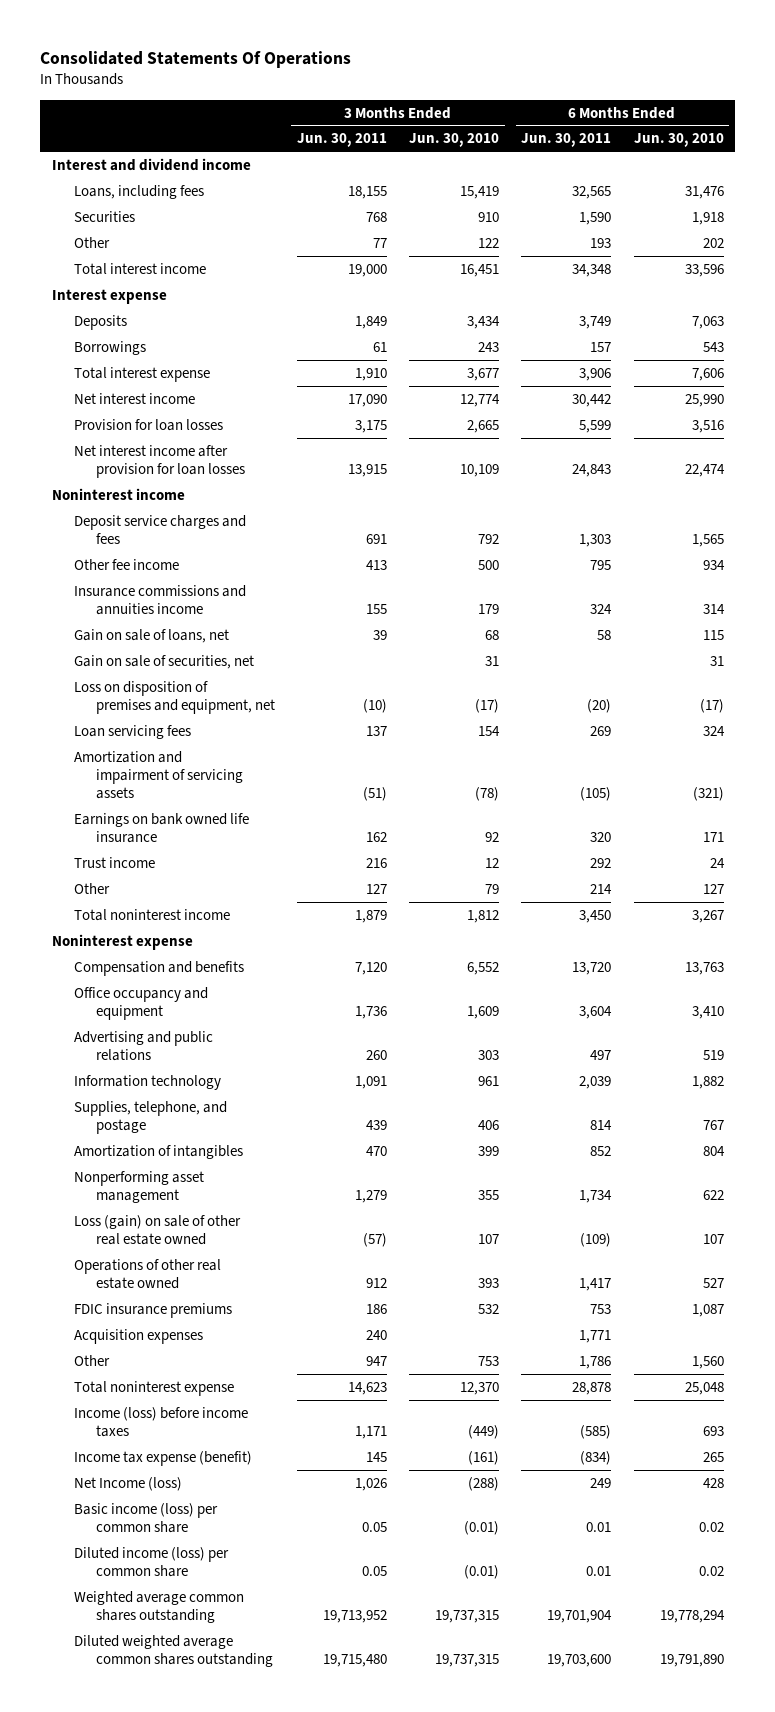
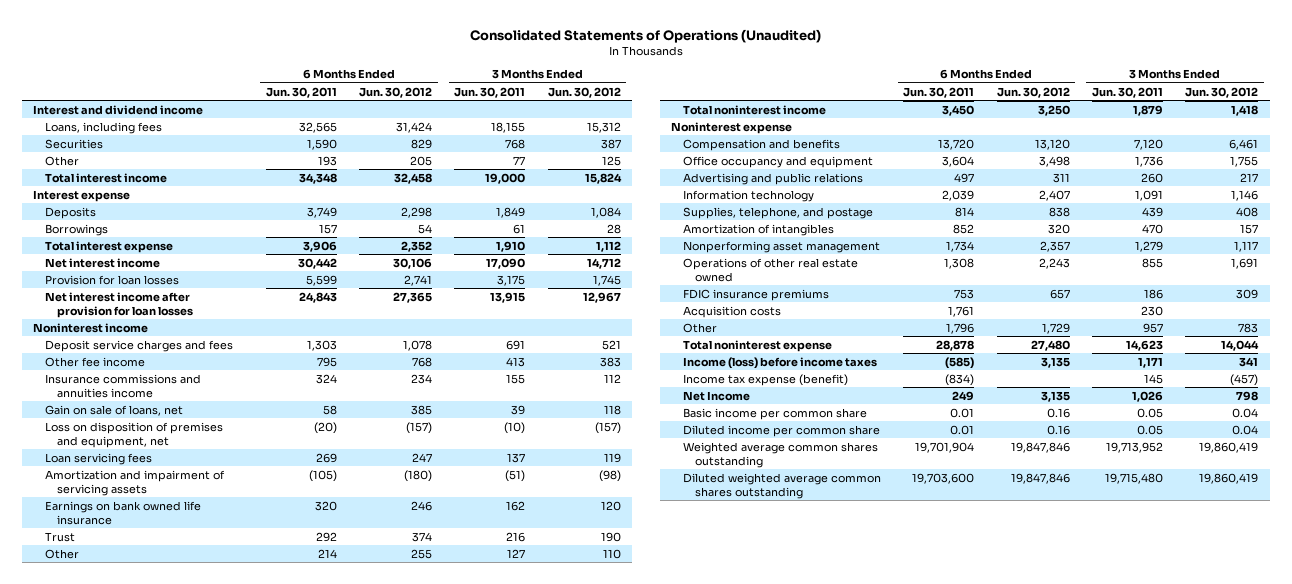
- Consolidated Statements Of Operations
+ Consolidated Statements of Operations (Unaudited)
- | 3 Months Ended Jun. 30, 2011 | 3 Months Ended Jun. 30, 2010 | 6 Months Ended Jun. 30, 2011 | 6 Months Ended Jun. 30, 2010
+ | 6 Months Ended Jun. 30, 2011 | 6 Months Ended Jun. 30, 2012 | 3 Months Ended Jun. 30, 2011 | 3 Months Ended Jun. 30, 2012
- Gain on sale of securities, net | | 31 | | 31
- Trust income | 216 | 12 | 292 | 24
+ Trust | 292 | 374 | 216 | 190
- Loss (gain) on sale of other real estate owned | (57) | 107 | (109) | 107
- Operations of other real estate owned | 912 | 393 | 1,417 | 527
+ Operations of other real estate owned | 1,308 | 2,243 | 855 | 1,691
- Acquisition expenses | 240 | | 1,771 |
- Other | 947 | 753 | 1,786 | 1,560
+ Acquisition costs | 1,761 | | 230 |
+ Other | 1,796 | 1,729 | 957 | 783
- Net Income (loss) | 1,026 | (288) | 249 | 428
- Basic income (loss) per common share | 0.05 | (0.01) | 0.01 | 0.02
- Diluted income (loss) per common share | 0.05 | (0.01) | 0.01 | 0.02
+ Net Income | 249 | 3,135 | 1,026 | 798
+ Basic income per common share | 0.01 | 0.16 | 0.05 | 0.04
+ Diluted income per common share | 0.01 | 0.16 | 0.05 | 0.04

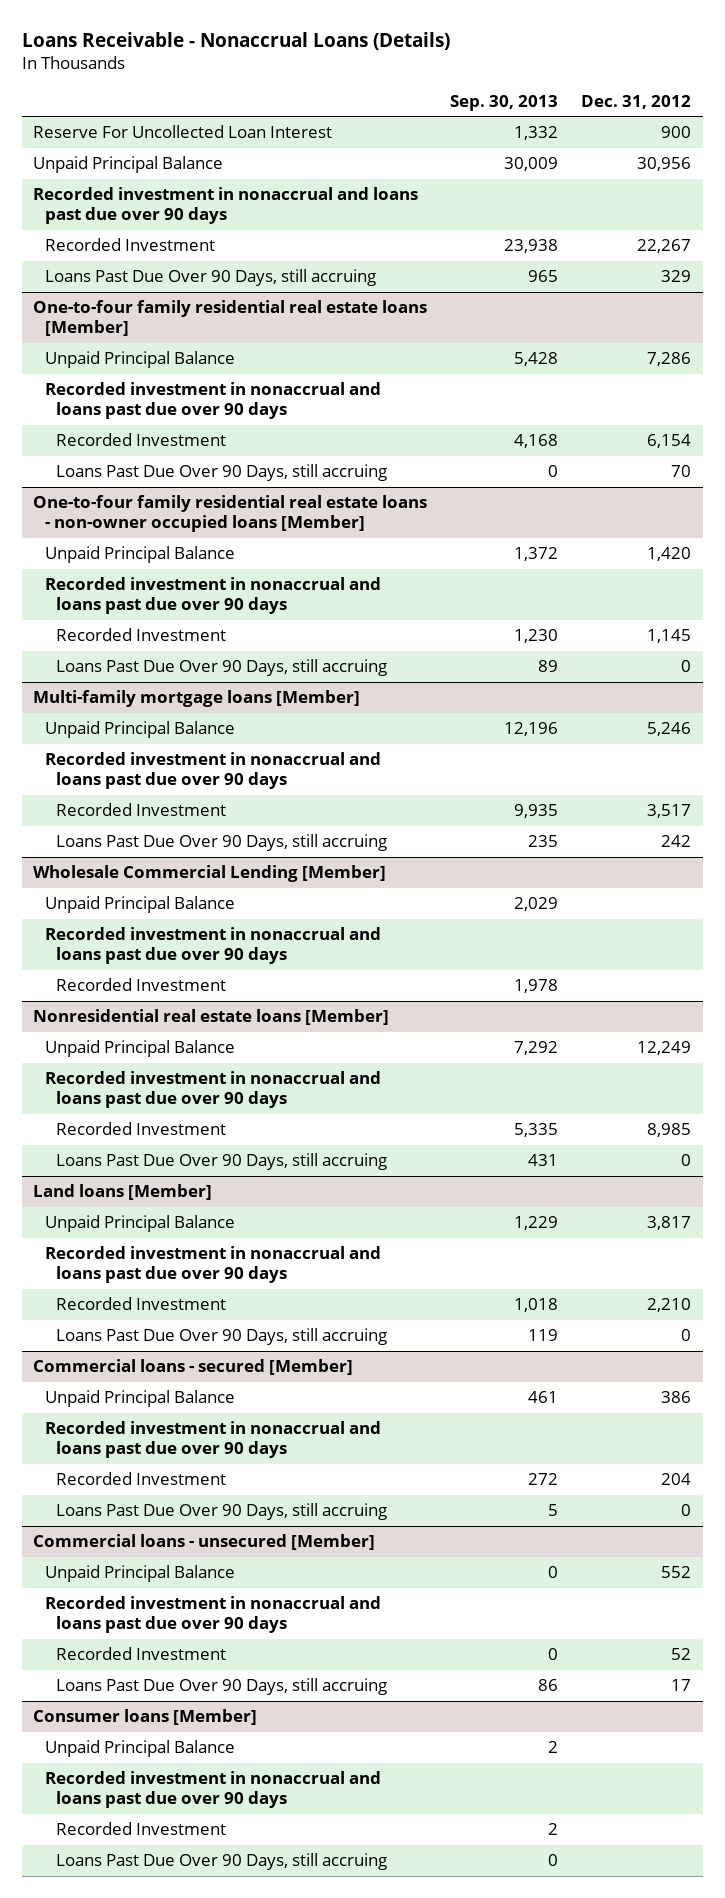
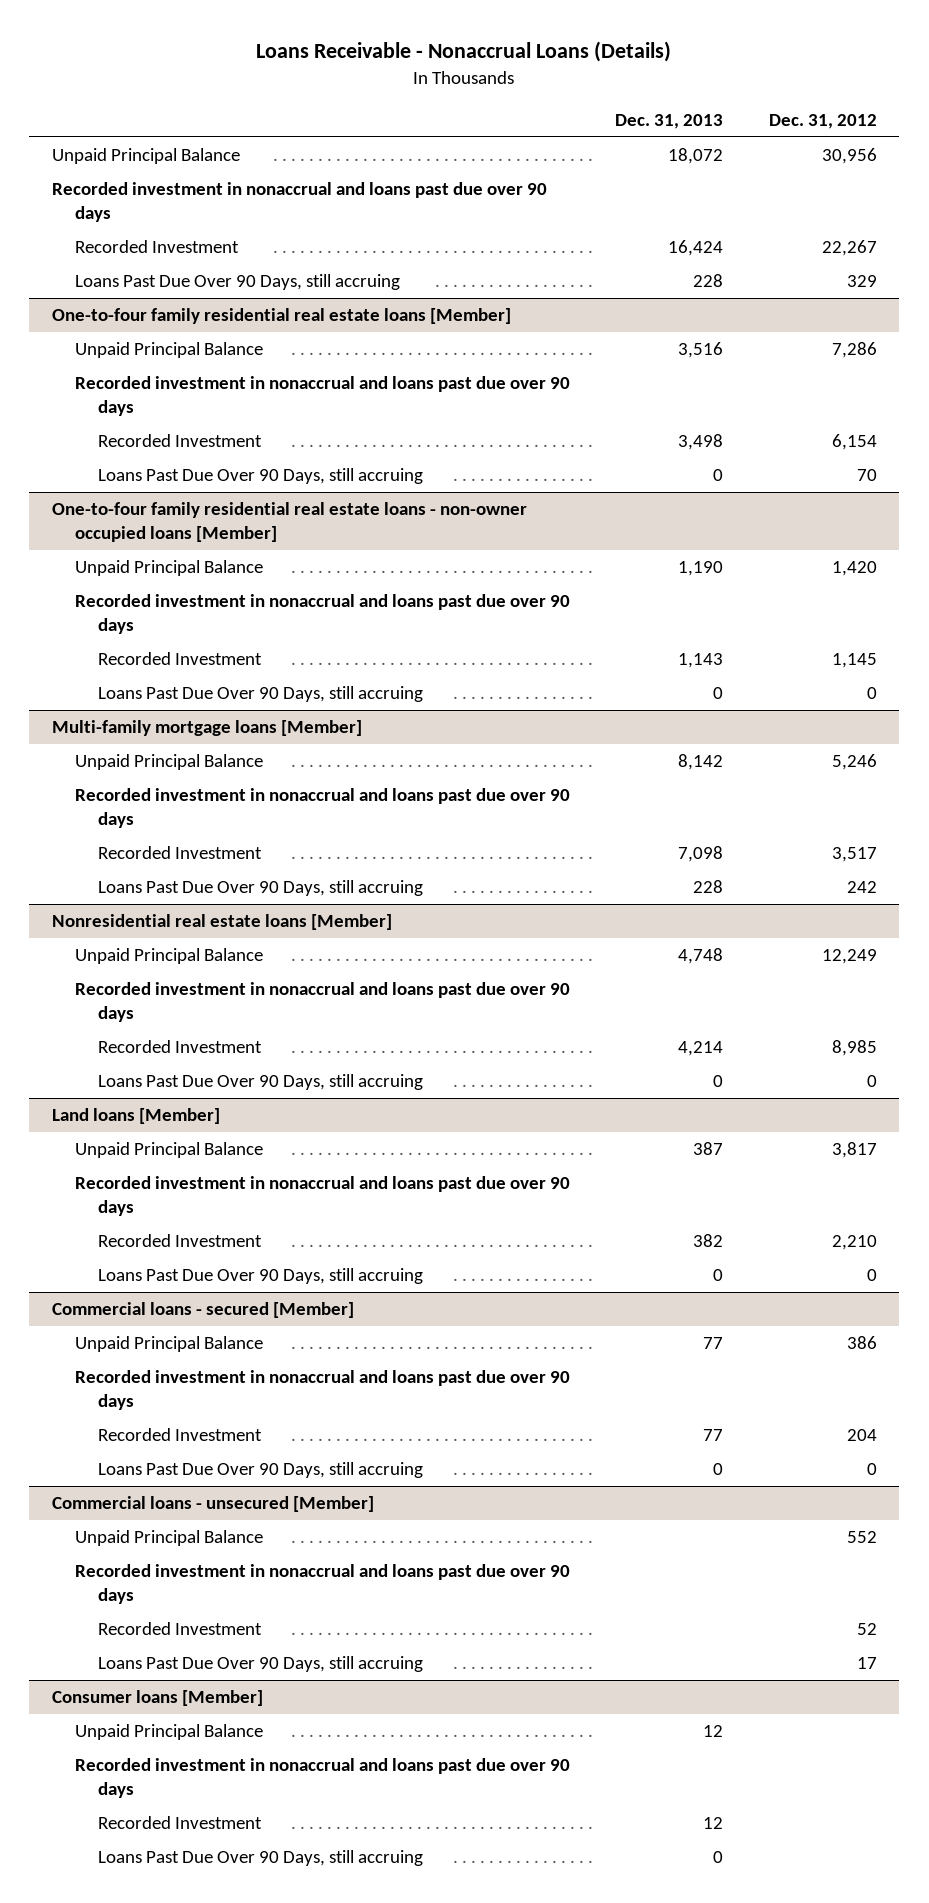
- | Sep. 30, 2013 | Dec. 31, 2012
+ | Dec. 31, 2013 | Dec. 31, 2012
- Reserve For Uncollected Loan Interest | 1,332 | 900
- Wholesale Commercial Lending [Member]
- Unpaid Principal Balance | 2,029 |
- Recorded investment in nonaccrual and loans past due over 90 days
- Recorded Investment | 1,978 |

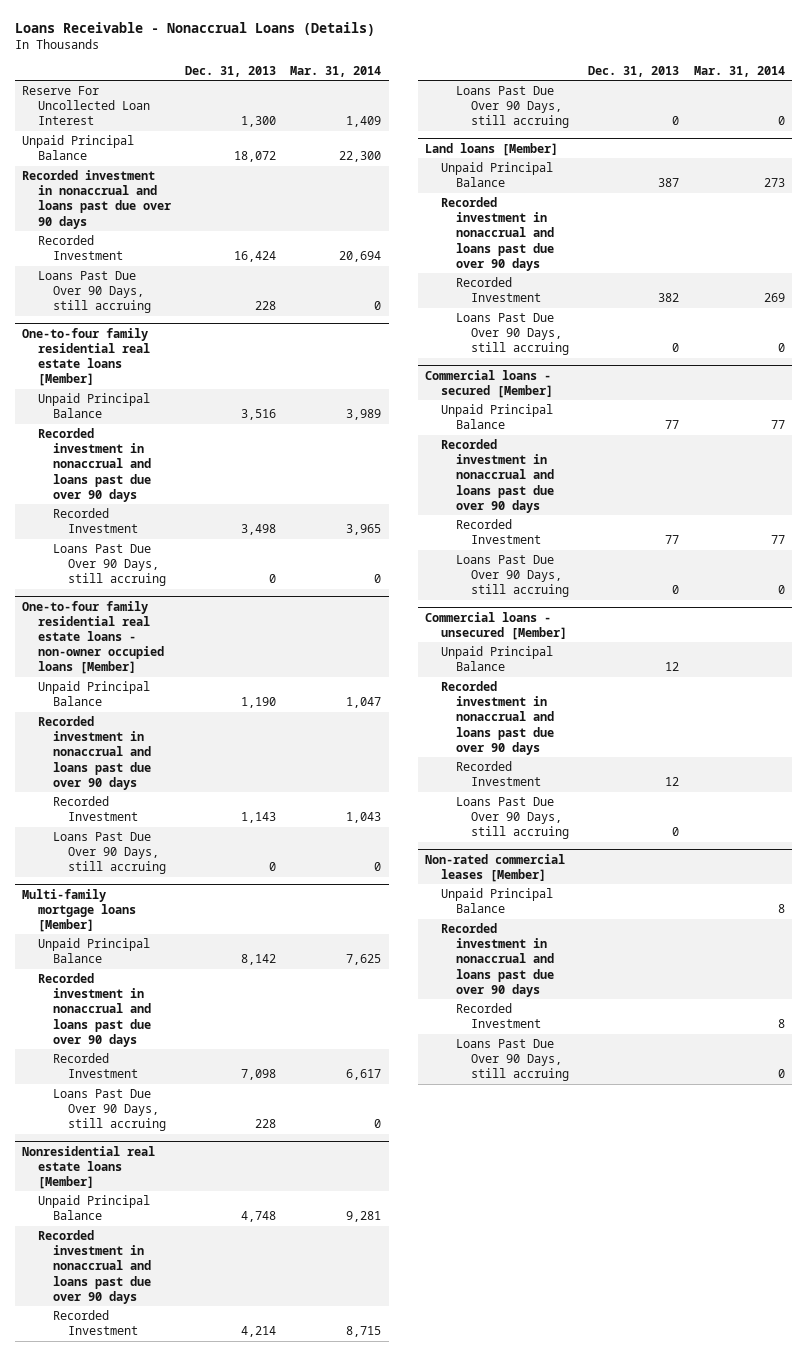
- | Dec. 31, 2013 | Dec. 31, 2012
+ | Dec. 31, 2013 | Mar. 31, 2014
+ Reserve For Uncollected Loan Interest | 1,300 | 1,409
@ Commercial loans - unsecured [Member]
- Unpaid Principal Balance | | 552
- Recorded investment in nonaccrual and loans past due over 90 days
- Recorded Investment | | 52
- Loans Past Due Over 90 Days, still accruing | | 17
- Consumer loans [Member]
+ Non-rated commercial leases [Member]
+ Unpaid Principal Balance | | 8
+ Recorded investment in nonaccrual and loans past due over 90 days
+ Recorded Investment | | 8
+ Loans Past Due Over 90 Days, still accruing | | 0

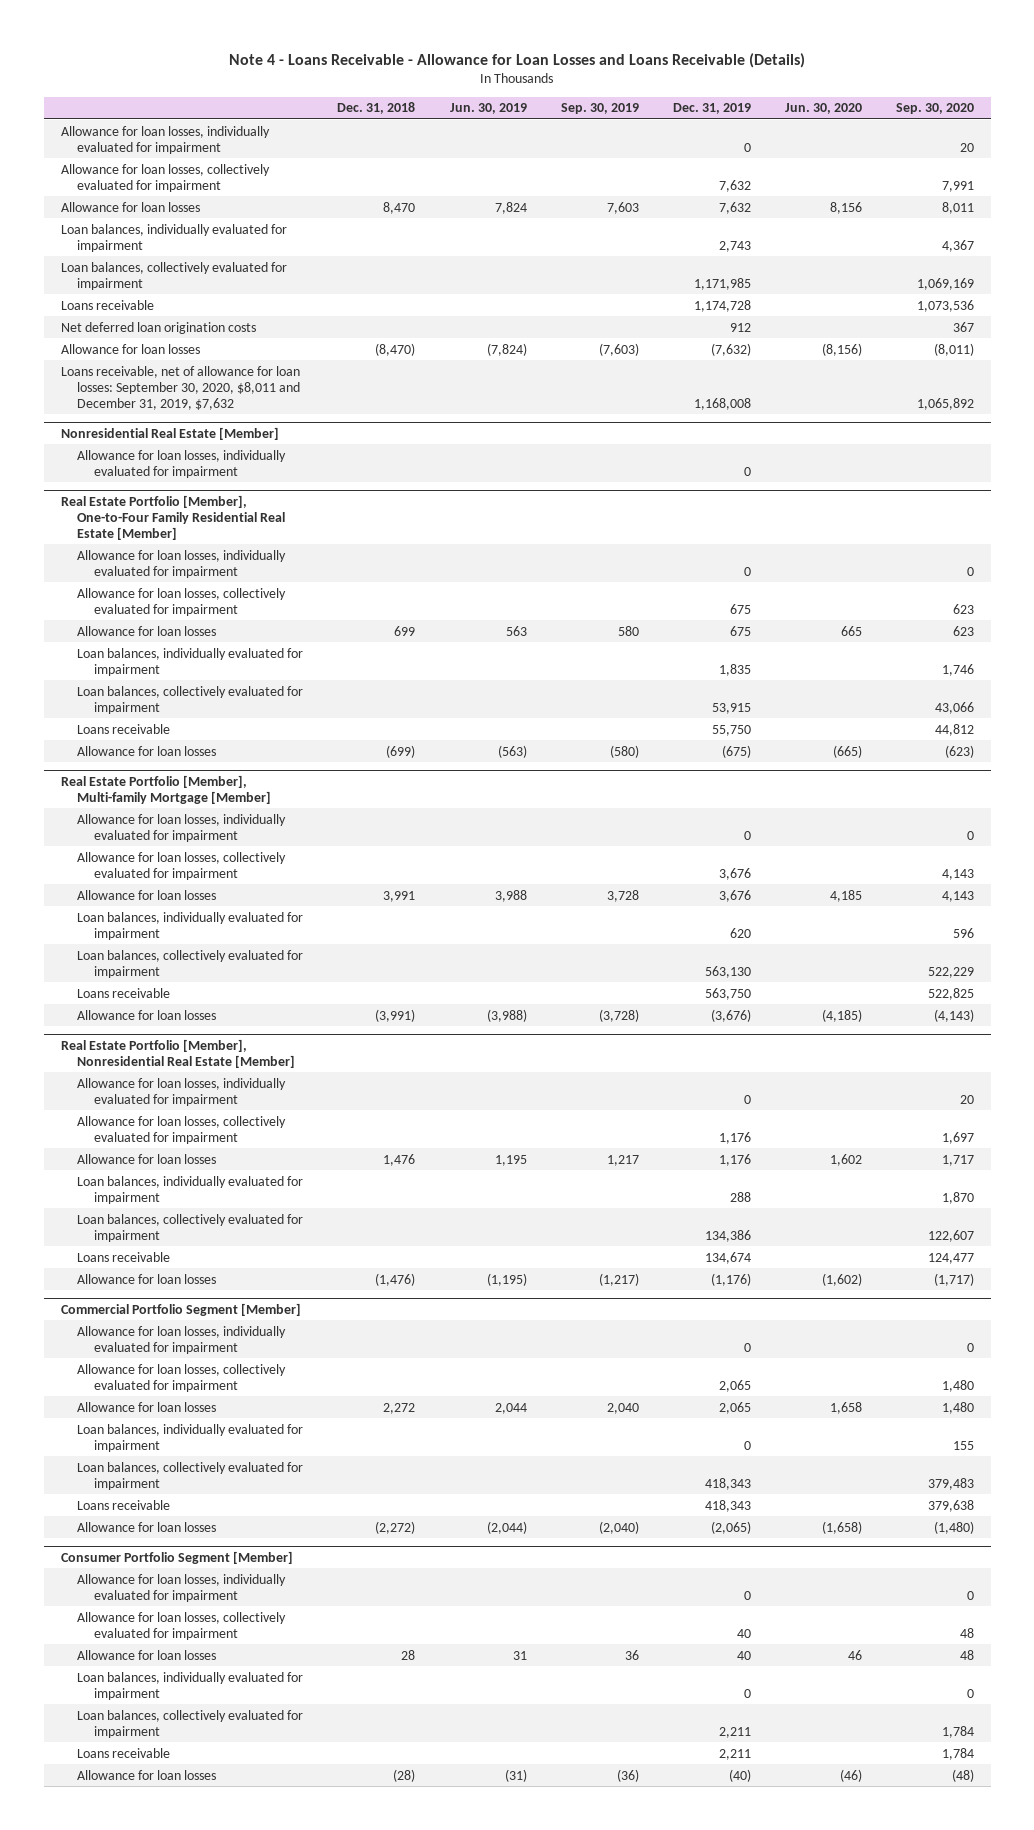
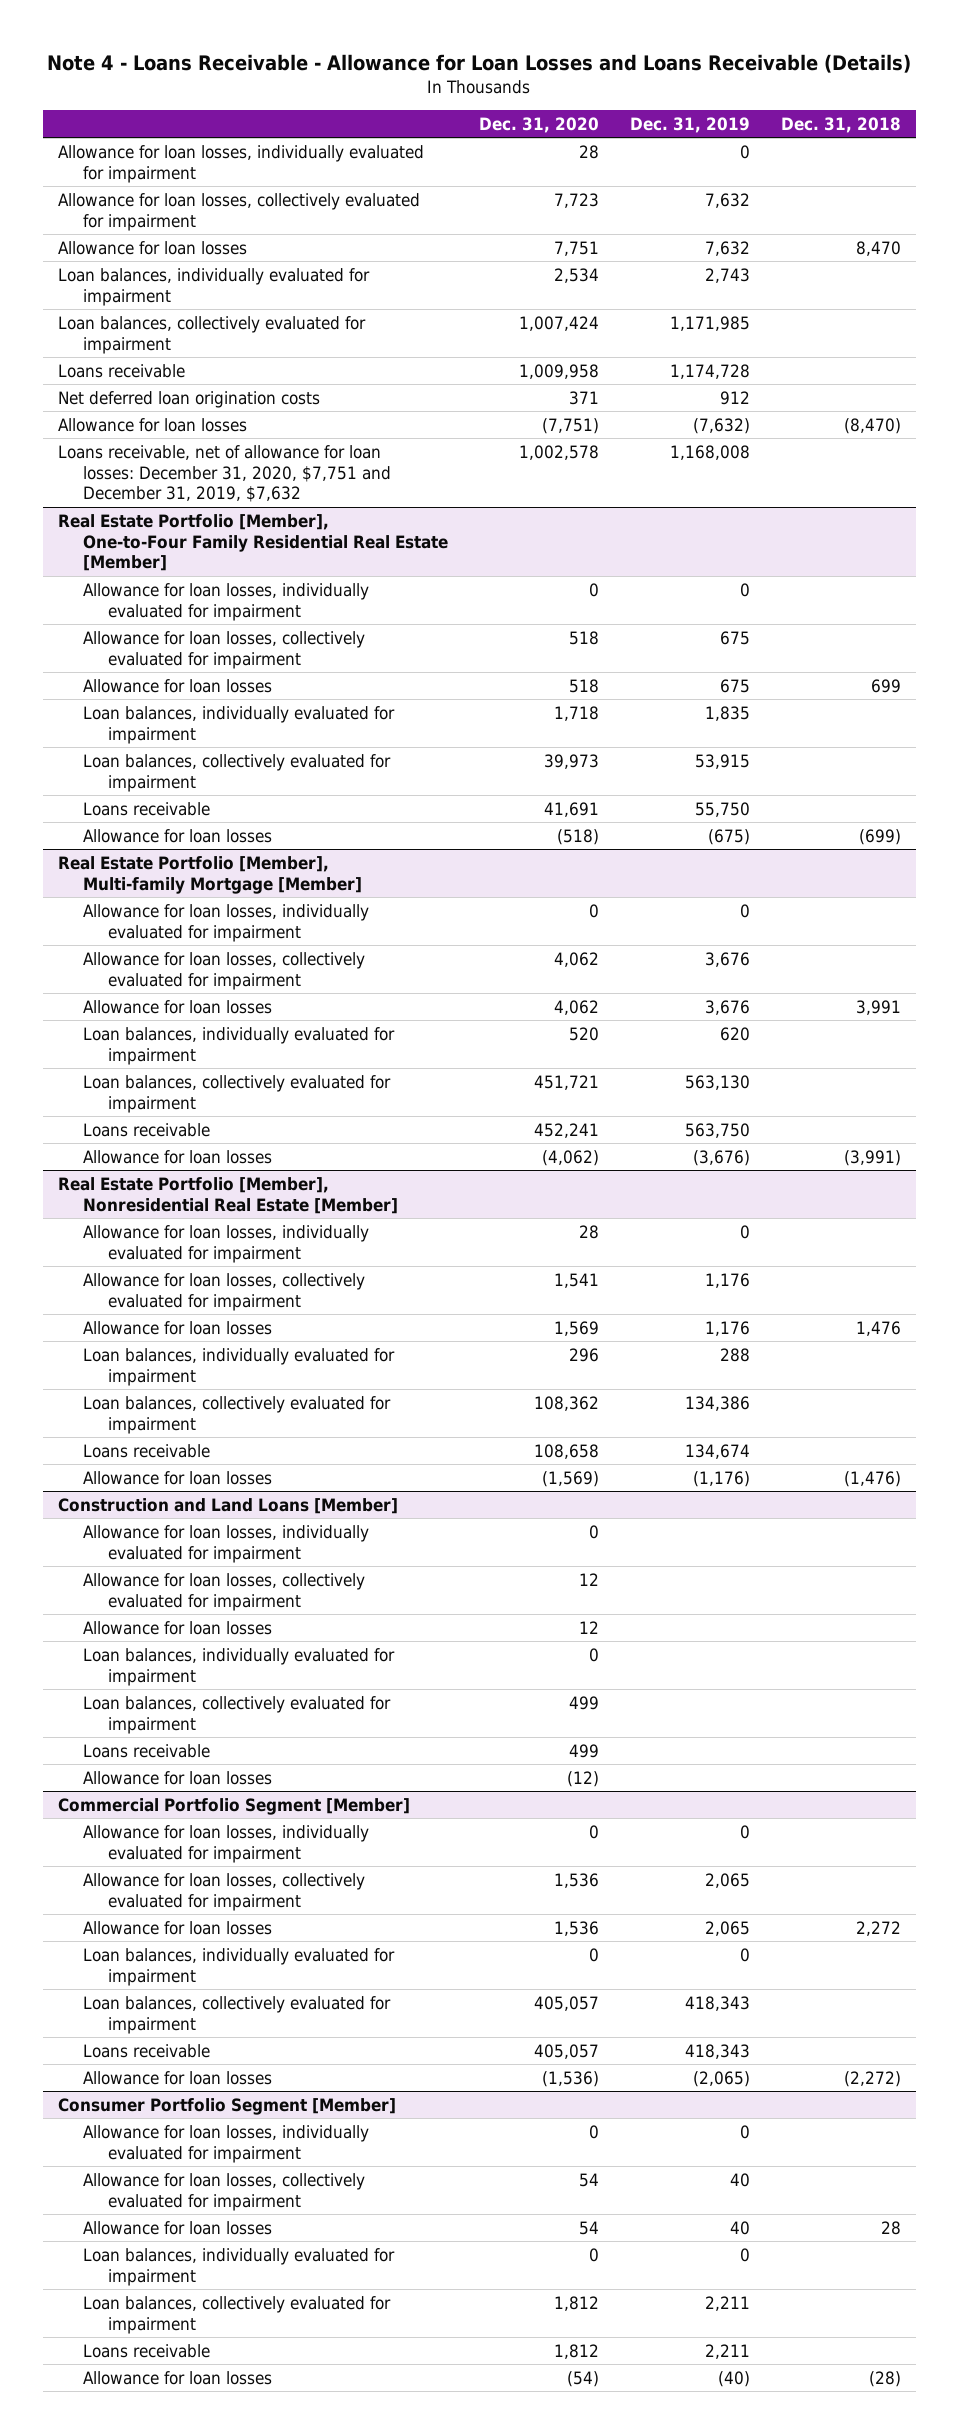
- | Dec. 31, 2018 | Jun. 30, 2019 | Sep. 30, 2019 | Dec. 31, 2019 | Jun. 30, 2020 | Sep. 30, 2020
+ | Dec. 31, 2020 | Dec. 31, 2019 | Dec. 31, 2018
- Loans receivable, net of allowance for loan losses: September 30, 2020, $8,011 and December 31, 2019, $7,632 | | | | 1,168,008 | | 1,065,892
- Nonresidential Real Estate [Member]
- Allowance for loan losses, individually evaluated for impairment | | | | 0 | |
+ Loans receivable, net of allowance for loan losses: December 31, 2020, $7,751 and December 31, 2019, $7,632 | 1,002,578 | 1,168,008 |
+ Construction and Land Loans [Member]
+ Allowance for loan losses, individually evaluated for impairment | 0 | |
+ Allowance for loan losses, collectively evaluated for impairment | 12 | |
+ Allowance for loan losses | 12 | |
+ Loan balances, individually evaluated for impairment | 0 | |
+ Loan balances, collectively evaluated for impairment | 499 | |
+ Loans receivable | 499 | |
+ Allowance for loan losses | (12) | |

